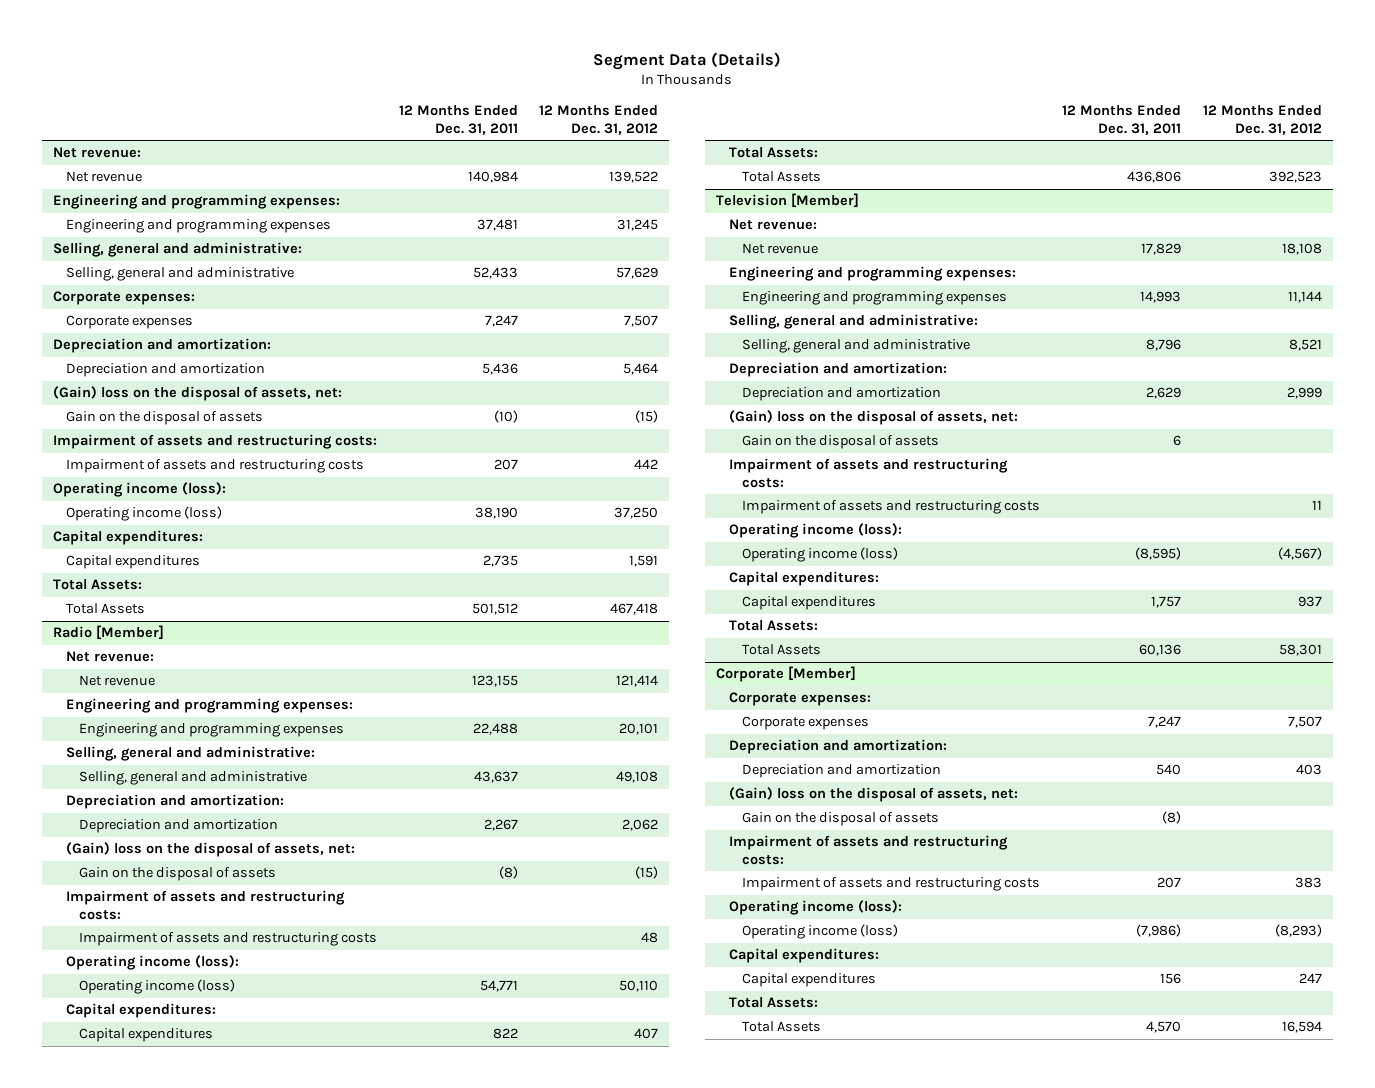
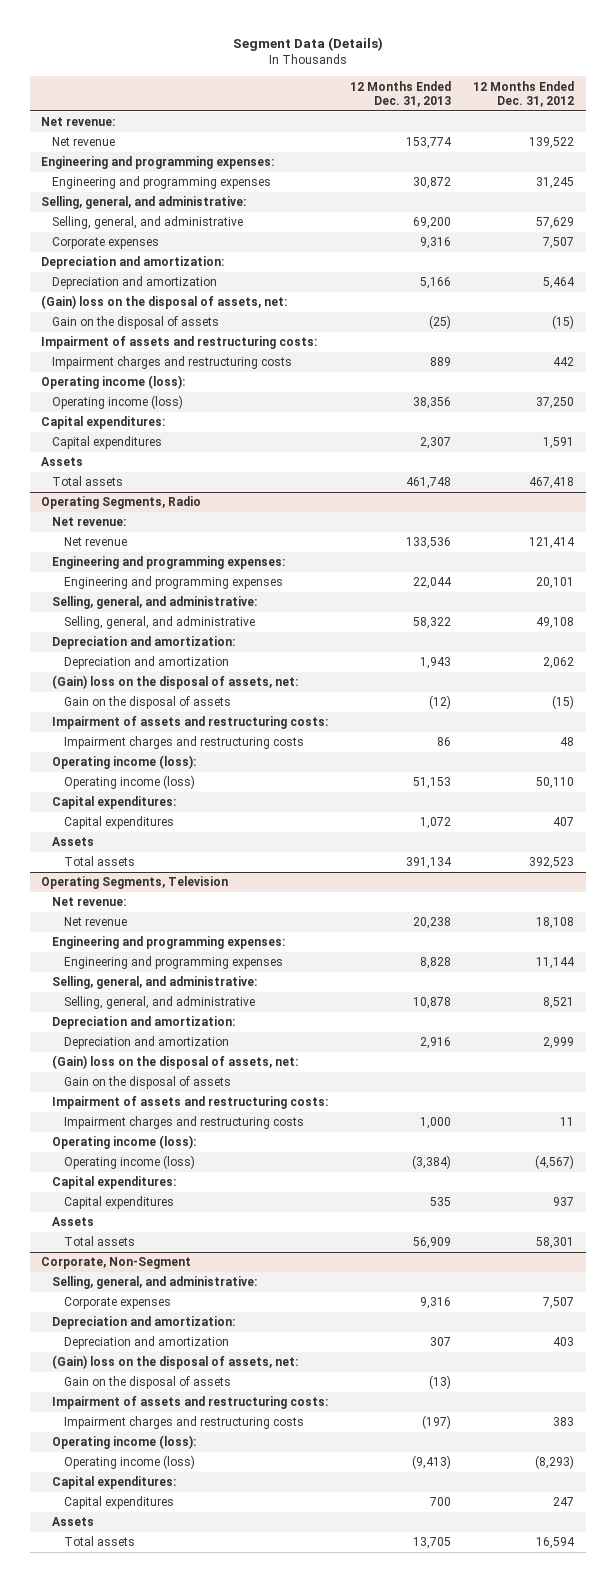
- | 12 Months Ended Dec. 31, 2011 | 12 Months Ended Dec. 31, 2012
+ | 12 Months Ended Dec. 31, 2013 | 12 Months Ended Dec. 31, 2012
- Selling, general and administrative:
- Selling, general and administrative | 52,433 | 57,629
- Corporate expenses:
+ Selling, general, and administrative:
+ Selling, general, and administrative | 69,200 | 57,629
- Impairment of assets and restructuring costs | 207 | 442
+ Impairment charges and restructuring costs | 889 | 442
- Total Assets:
- Total Assets | 501,512 | 467,418
- Radio [Member]
+ Assets
+ Total assets | 461,748 | 467,418
+ Operating Segments, Radio
- Selling, general and administrative:
- Selling, general and administrative | 43,637 | 49,108
+ Selling, general, and administrative:
+ Selling, general, and administrative | 58,322 | 49,108
- Impairment of assets and restructuring costs | | 48
+ Impairment charges and restructuring costs | 86 | 48
- Total Assets:
- Total Assets | 436,806 | 392,523
- Television [Member]
+ Assets
+ Total assets | 391,134 | 392,523
+ Operating Segments, Television
- Selling, general and administrative:
- Selling, general and administrative | 8,796 | 8,521
+ Selling, general, and administrative:
+ Selling, general, and administrative | 10,878 | 8,521
- Impairment of assets and restructuring costs | | 11
+ Impairment charges and restructuring costs | 1,000 | 11
- Total Assets:
- Total Assets | 60,136 | 58,301
- Corporate [Member]
- Corporate expenses:
+ Assets
+ Total assets | 56,909 | 58,301
+ Corporate, Non-Segment
+ Selling, general, and administrative:
- Impairment of assets and restructuring costs | 207 | 383
+ Impairment charges and restructuring costs | (197) | 383
- Total Assets:
- Total Assets | 4,570 | 16,594
+ Assets
+ Total assets | 13,705 | 16,594

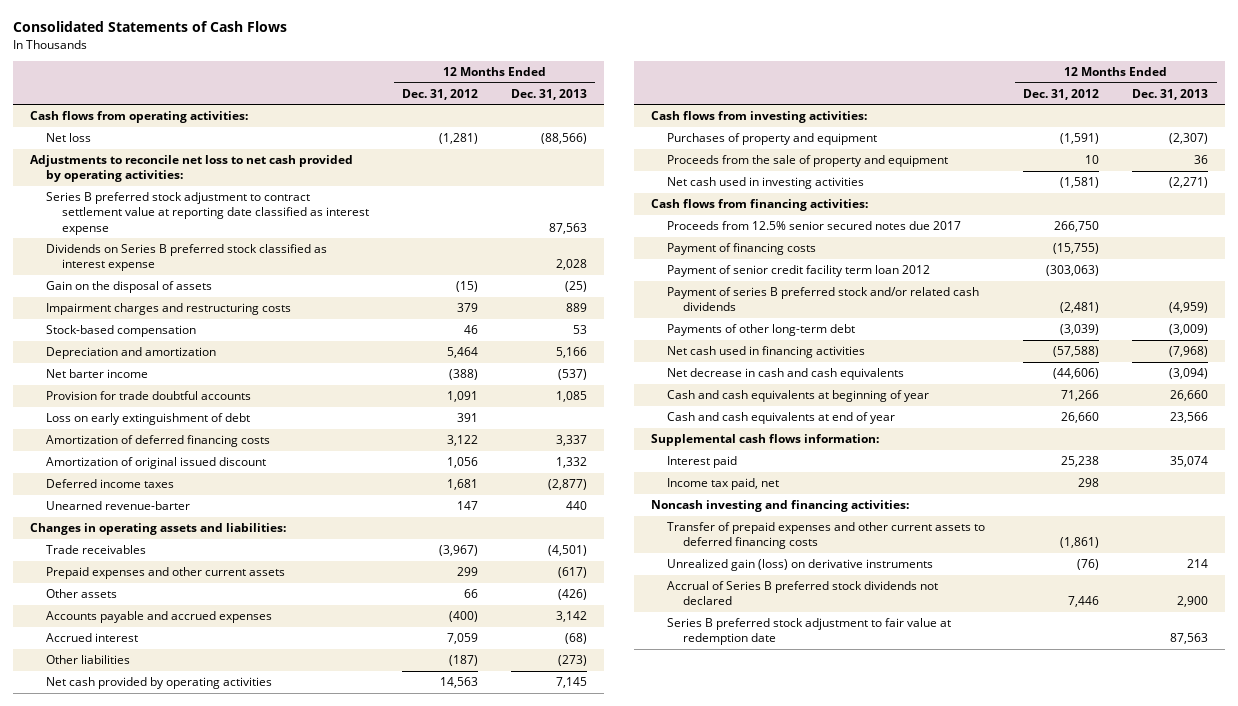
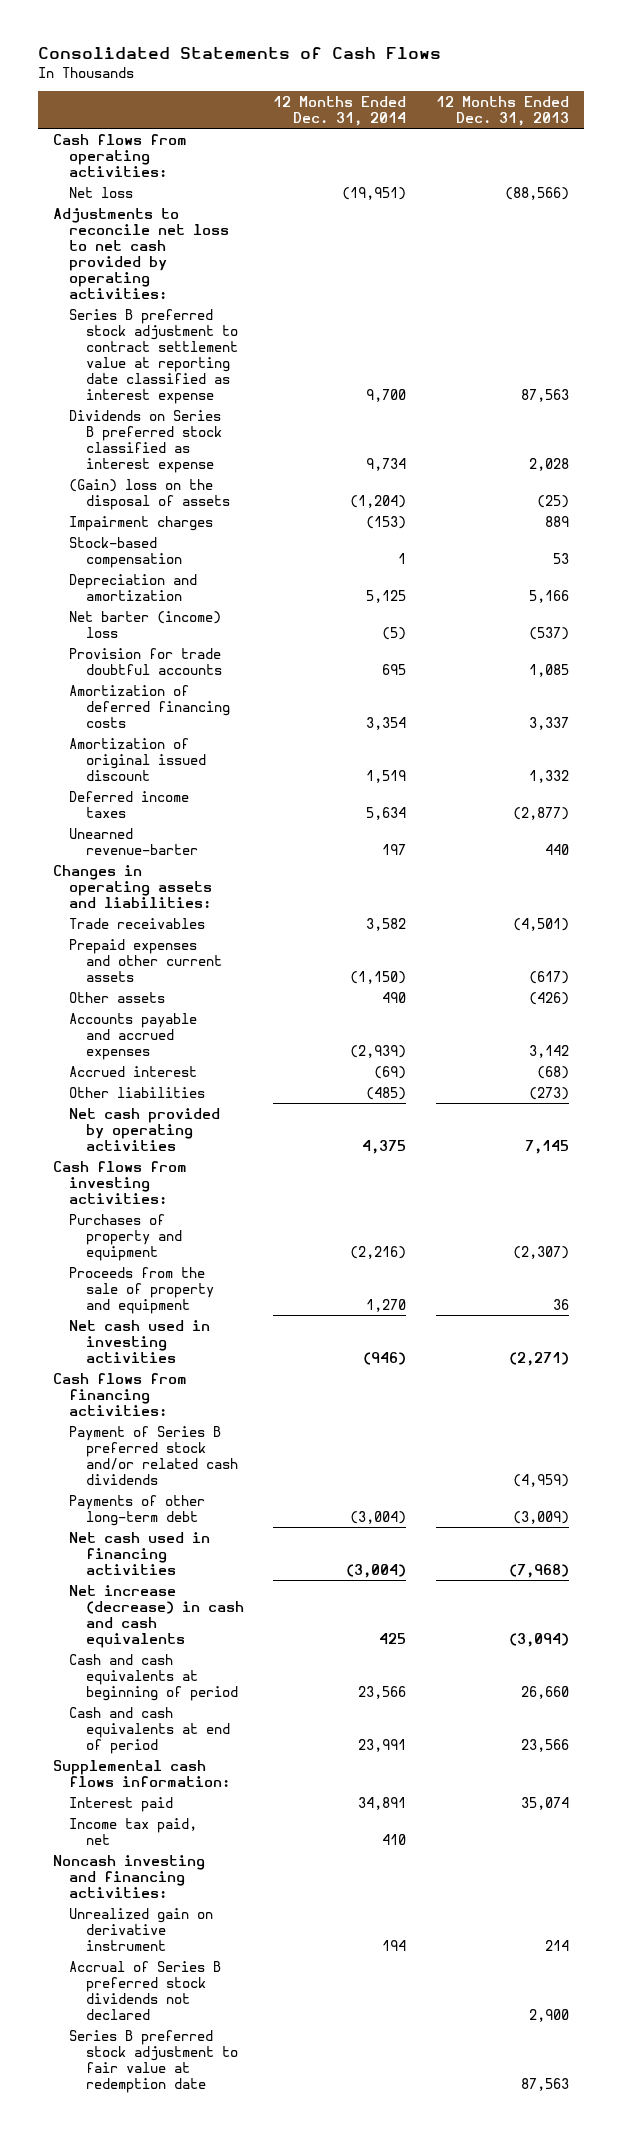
- | 12 Months Ended Dec. 31, 2012 | 12 Months Ended Dec. 31, 2013
+ | 12 Months Ended Dec. 31, 2014 | 12 Months Ended Dec. 31, 2013
- Gain on the disposal of assets | (15) | (25)
- Impairment charges and restructuring costs | 379 | 889
+ (Gain) loss on the disposal of assets | (1,204) | (25)
+ Impairment charges | (153) | 889
- Net barter income | (388) | (537)
+ Net barter (income) loss | (5) | (537)
- Loss on early extinguishment of debt | 391 |
- Proceeds from 12.5% senior secured notes due 2017 | 266,750 |
- Payment of financing costs | (15,755) |
- Payment of senior credit facility term loan 2012 | (303,063) |
- Payment of series B preferred stock and/or related cash dividends | (2,481) | (4,959)
+ Payment of Series B preferred stock and/or related cash dividends | | (4,959)
- Net decrease in cash and cash equivalents | (44,606) | (3,094)
- Cash and cash equivalents at beginning of year | 71,266 | 26,660
- Cash and cash equivalents at end of year | 26,660 | 23,566
+ Net increase (decrease) in cash and cash equivalents | 425 | (3,094)
+ Cash and cash equivalents at beginning of period | 23,566 | 26,660
+ Cash and cash equivalents at end of period | 23,991 | 23,566
- Transfer of prepaid expenses and other current assets to deferred financing costs | (1,861) |
- Unrealized gain (loss) on derivative instruments | (76) | 214
+ Unrealized gain on derivative instrument | 194 | 214

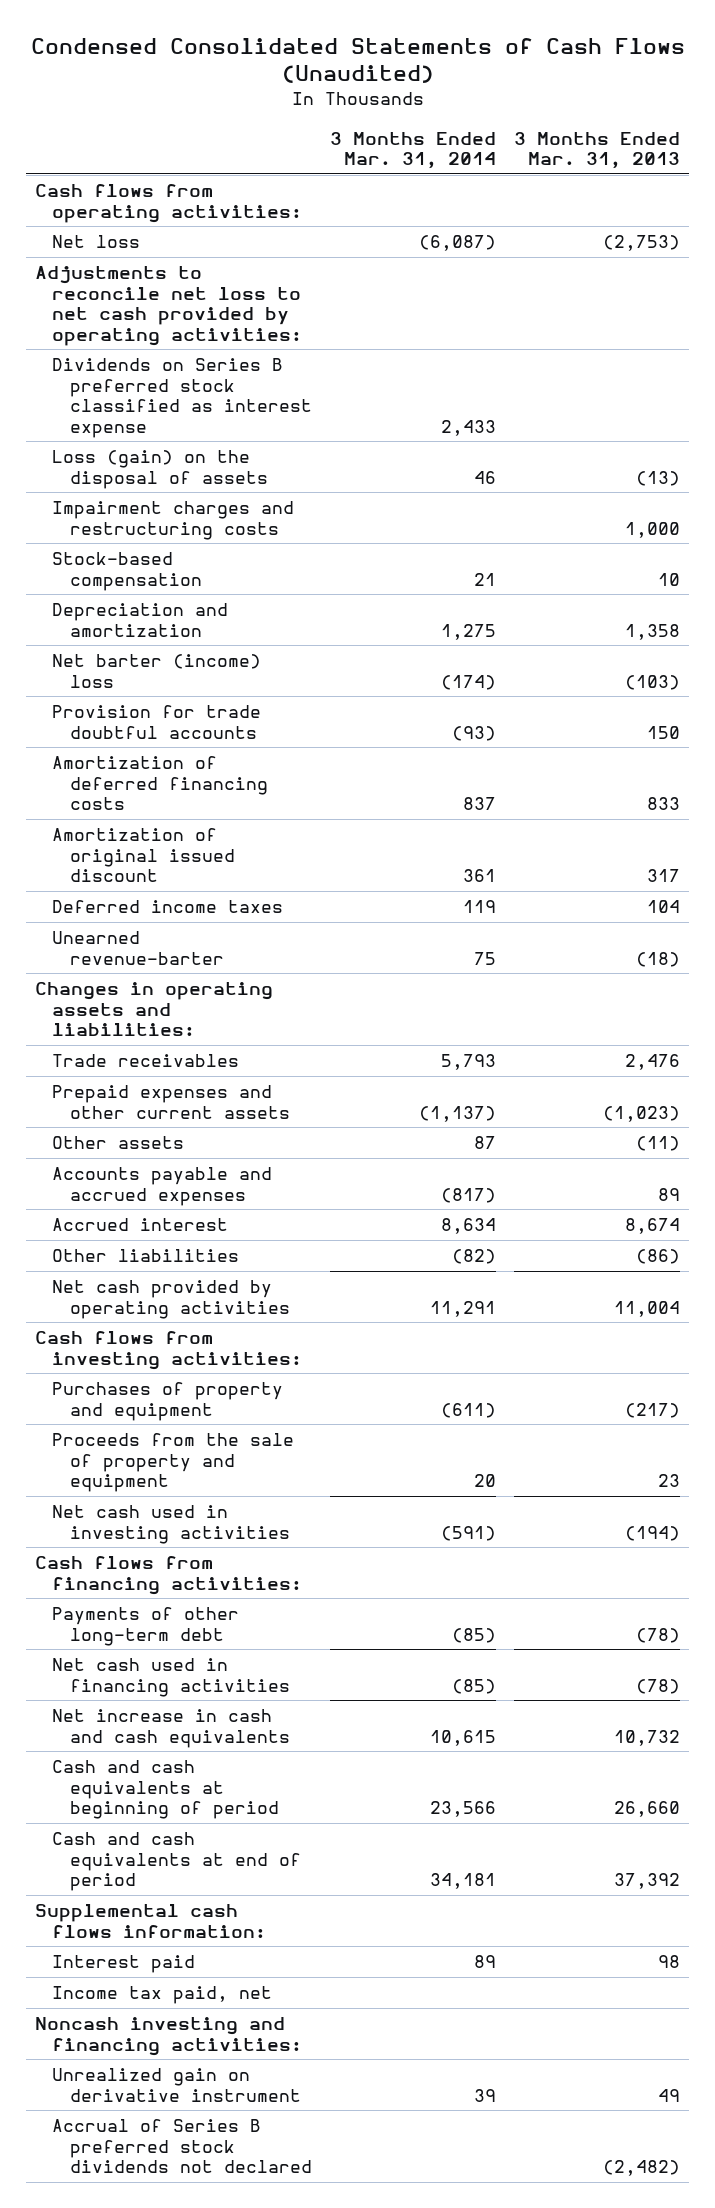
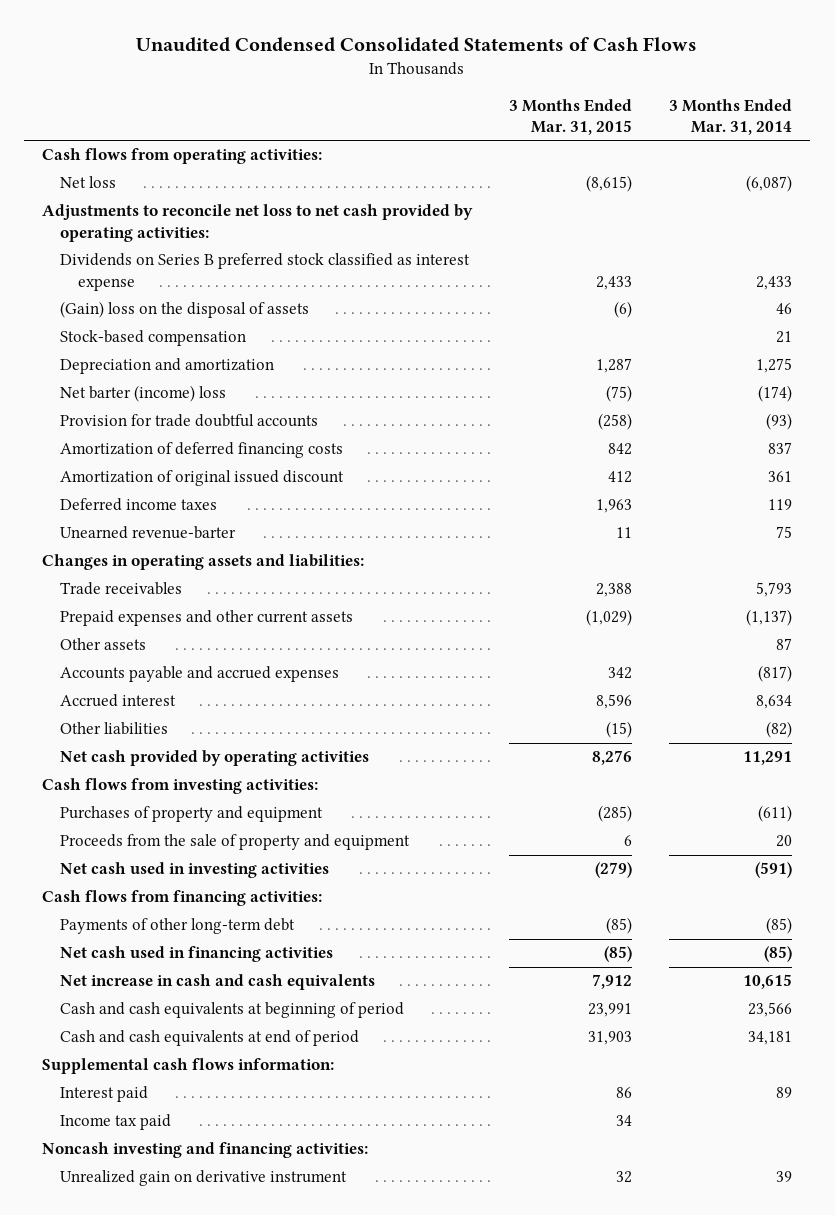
- Condensed Consolidated Statements of Cash Flows (Unaudited)
+ Unaudited Condensed Consolidated Statements of Cash Flows
- | 3 Months Ended Mar. 31, 2014 | 3 Months Ended Mar. 31, 2013
+ | 3 Months Ended Mar. 31, 2015 | 3 Months Ended Mar. 31, 2014
- Loss (gain) on the disposal of assets | 46 | (13)
- Impairment charges and restructuring costs | | 1,000
+ (Gain) loss on the disposal of assets | (6) | 46
- Income tax paid, net
+ Income tax paid | 34 |
- Accrual of Series B preferred stock dividends not declared | | (2,482)

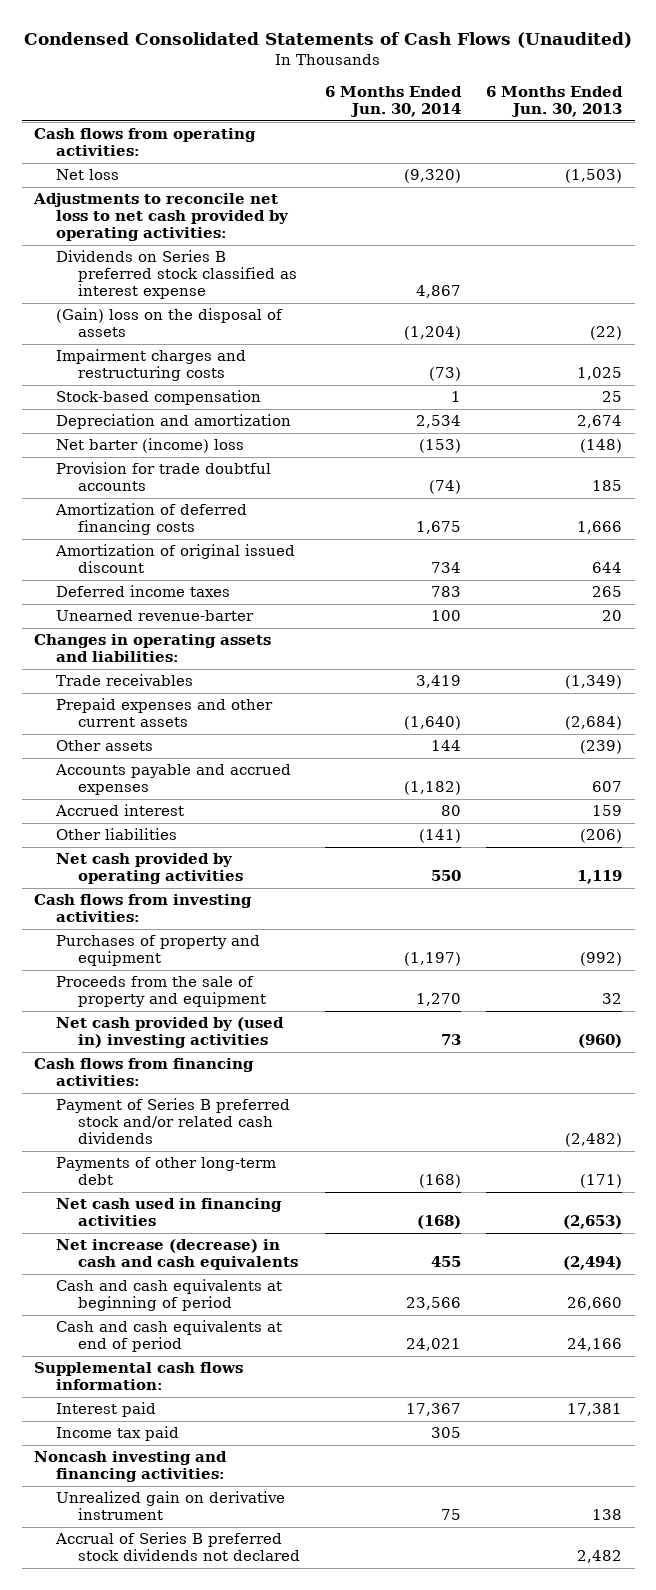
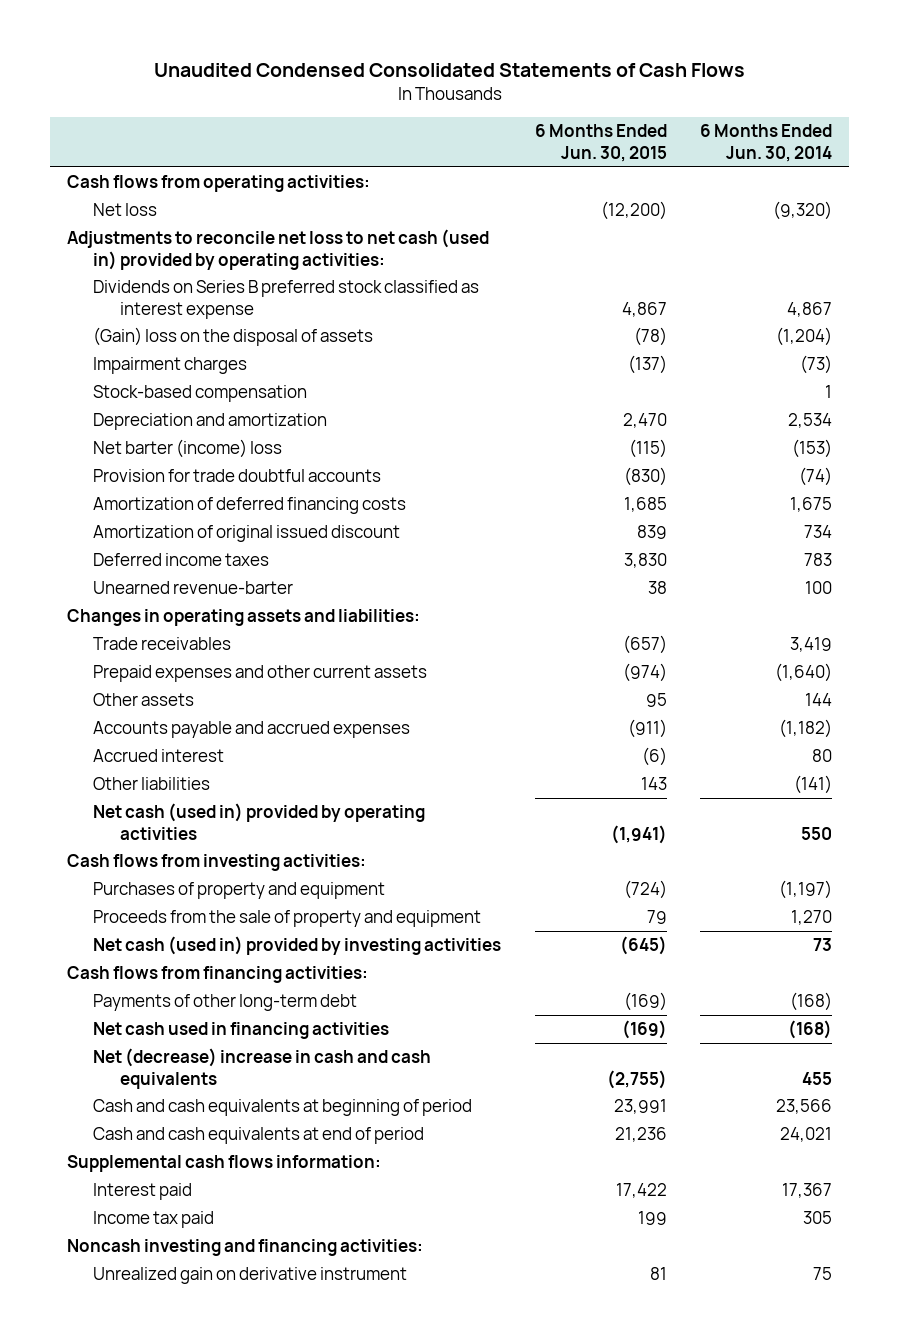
- Condensed Consolidated Statements of Cash Flows (Unaudited)
+ Unaudited Condensed Consolidated Statements of Cash Flows
- | 6 Months Ended Jun. 30, 2014 | 6 Months Ended Jun. 30, 2013
+ | 6 Months Ended Jun. 30, 2015 | 6 Months Ended Jun. 30, 2014
- Adjustments to reconcile net loss to net cash provided by operating activities:
+ Adjustments to reconcile net loss to net cash (used in) provided by operating activities:
- Impairment charges and restructuring costs | (73) | 1,025
+ Impairment charges | (137) | (73)
- Net cash provided by operating activities | 550 | 1,119
+ Net cash (used in) provided by operating activities | (1,941) | 550
- Net cash provided by (used in) investing activities | 73 | (960)
+ Net cash (used in) provided by investing activities | (645) | 73
- Payment of Series B preferred stock and/or related cash dividends | | (2,482)
- Net increase (decrease) in cash and cash equivalents | 455 | (2,494)
+ Net (decrease) increase in cash and cash equivalents | (2,755) | 455
- Accrual of Series B preferred stock dividends not declared | | 2,482

